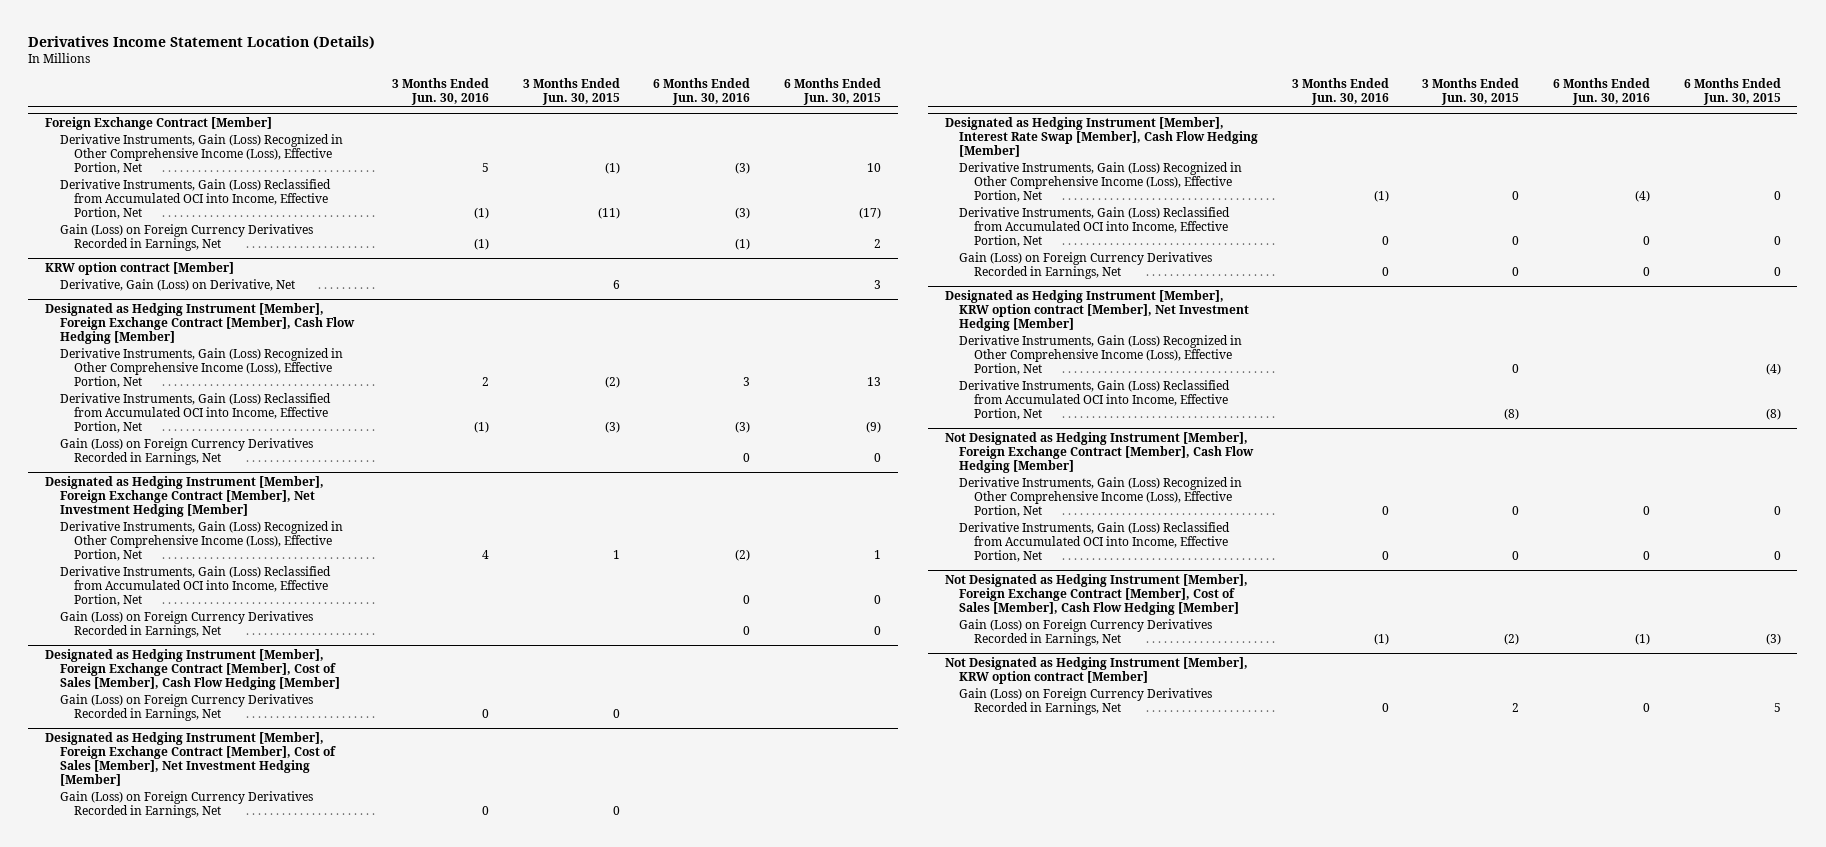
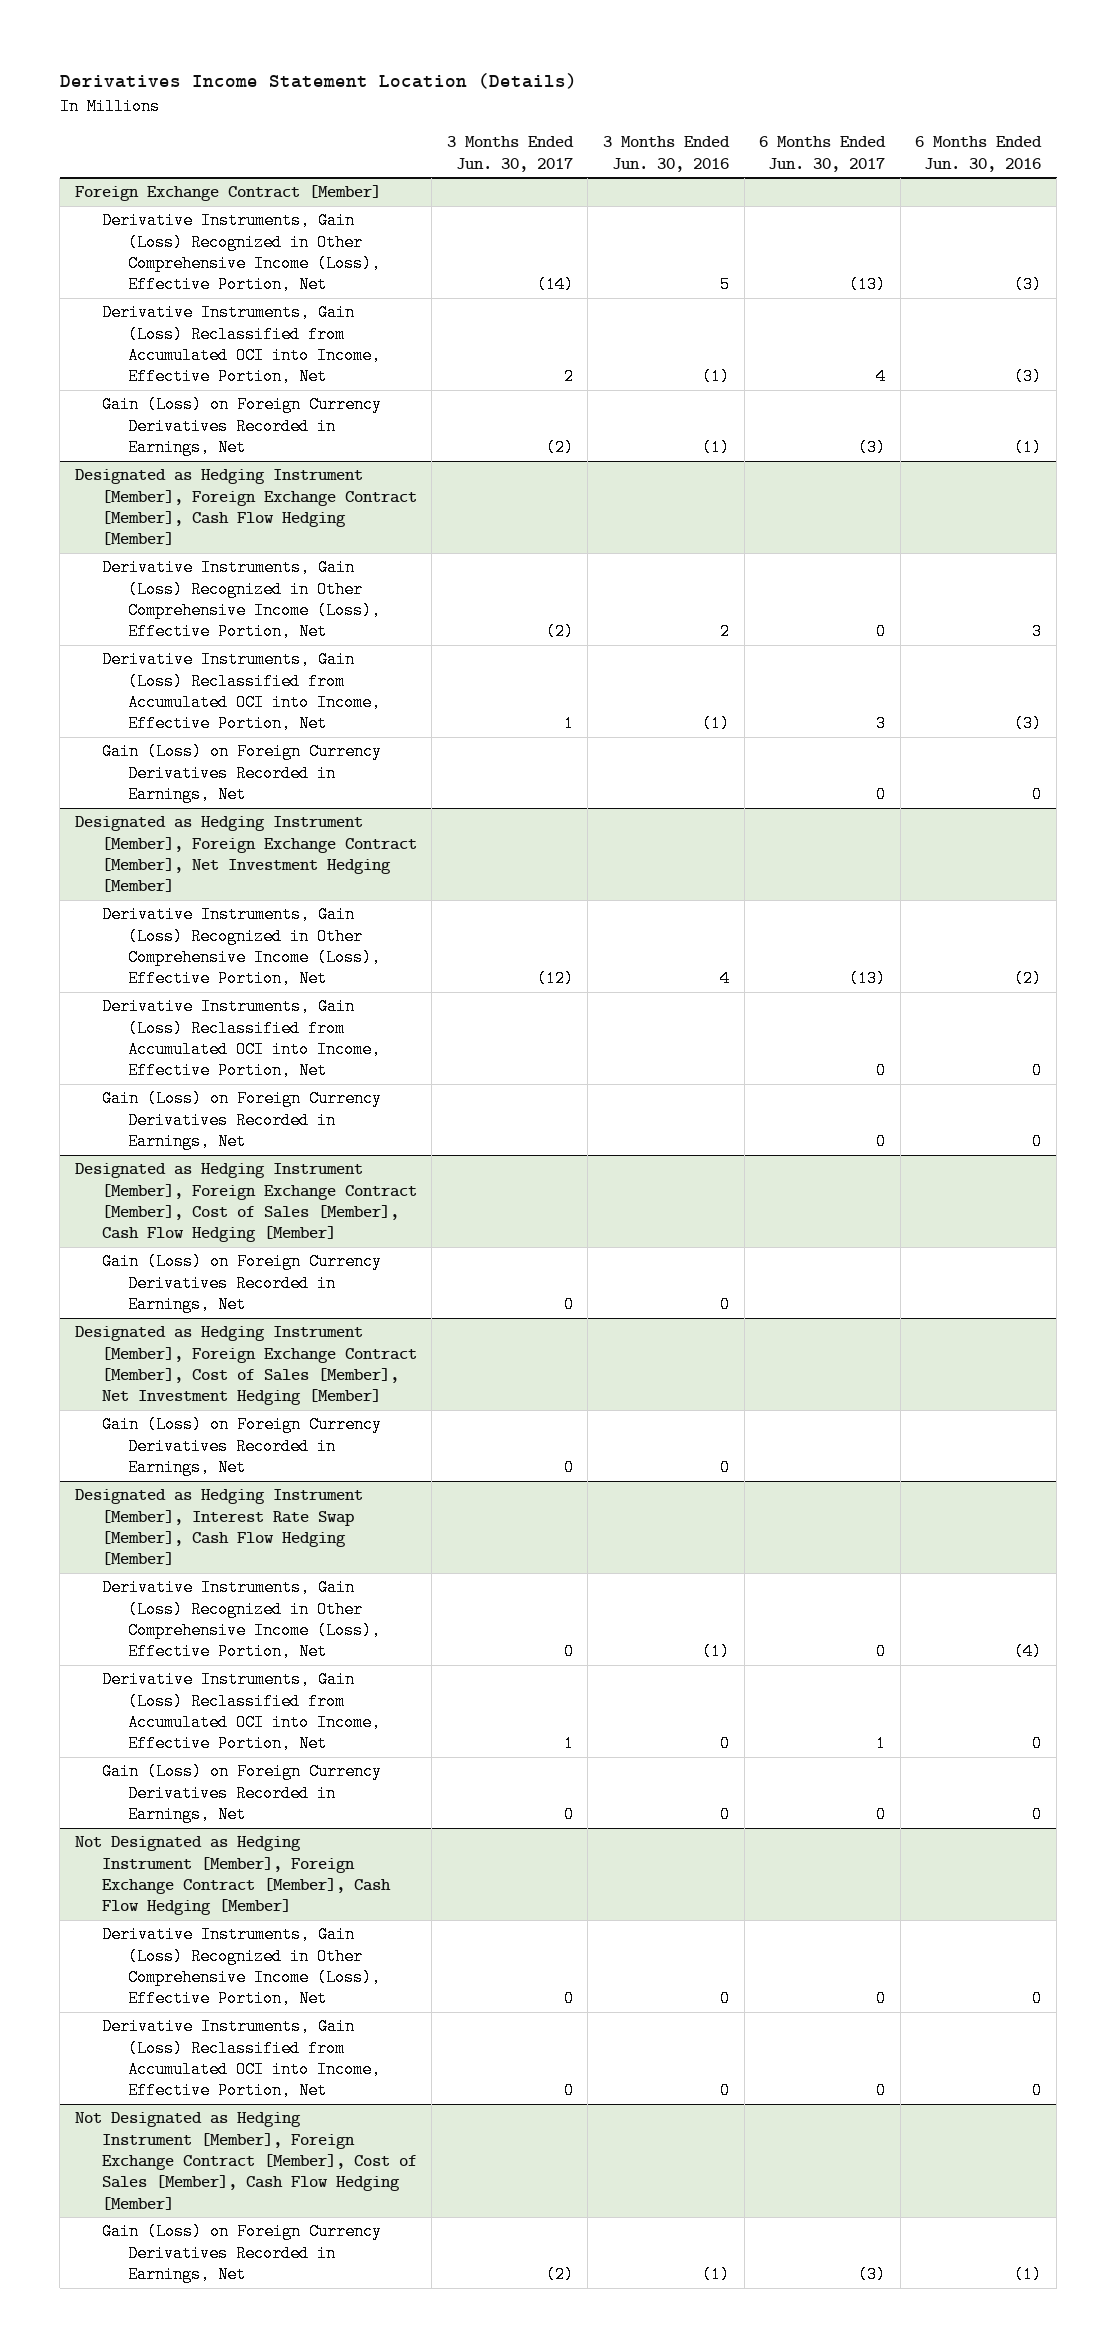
- | 3 Months Ended Jun. 30, 2016 | 3 Months Ended Jun. 30, 2015 | 6 Months Ended Jun. 30, 2016 | 6 Months Ended Jun. 30, 2015
+ | 3 Months Ended Jun. 30, 2017 | 3 Months Ended Jun. 30, 2016 | 6 Months Ended Jun. 30, 2017 | 6 Months Ended Jun. 30, 2016
- KRW option contract [Member]
- Derivative, Gain (Loss) on Derivative, Net | | 6 | | 3
- Designated as Hedging Instrument [Member], KRW option contract [Member], Net Investment Hedging [Member]
- Derivative Instruments, Gain (Loss) Recognized in Other Comprehensive Income (Loss), Effective Portion, Net | | 0 | | (4)
- Derivative Instruments, Gain (Loss) Reclassified from Accumulated OCI into Income, Effective Portion, Net | | (8) | | (8)
- Not Designated as Hedging Instrument [Member], KRW option contract [Member]
- Gain (Loss) on Foreign Currency Derivatives Recorded in Earnings, Net | 0 | 2 | 0 | 5

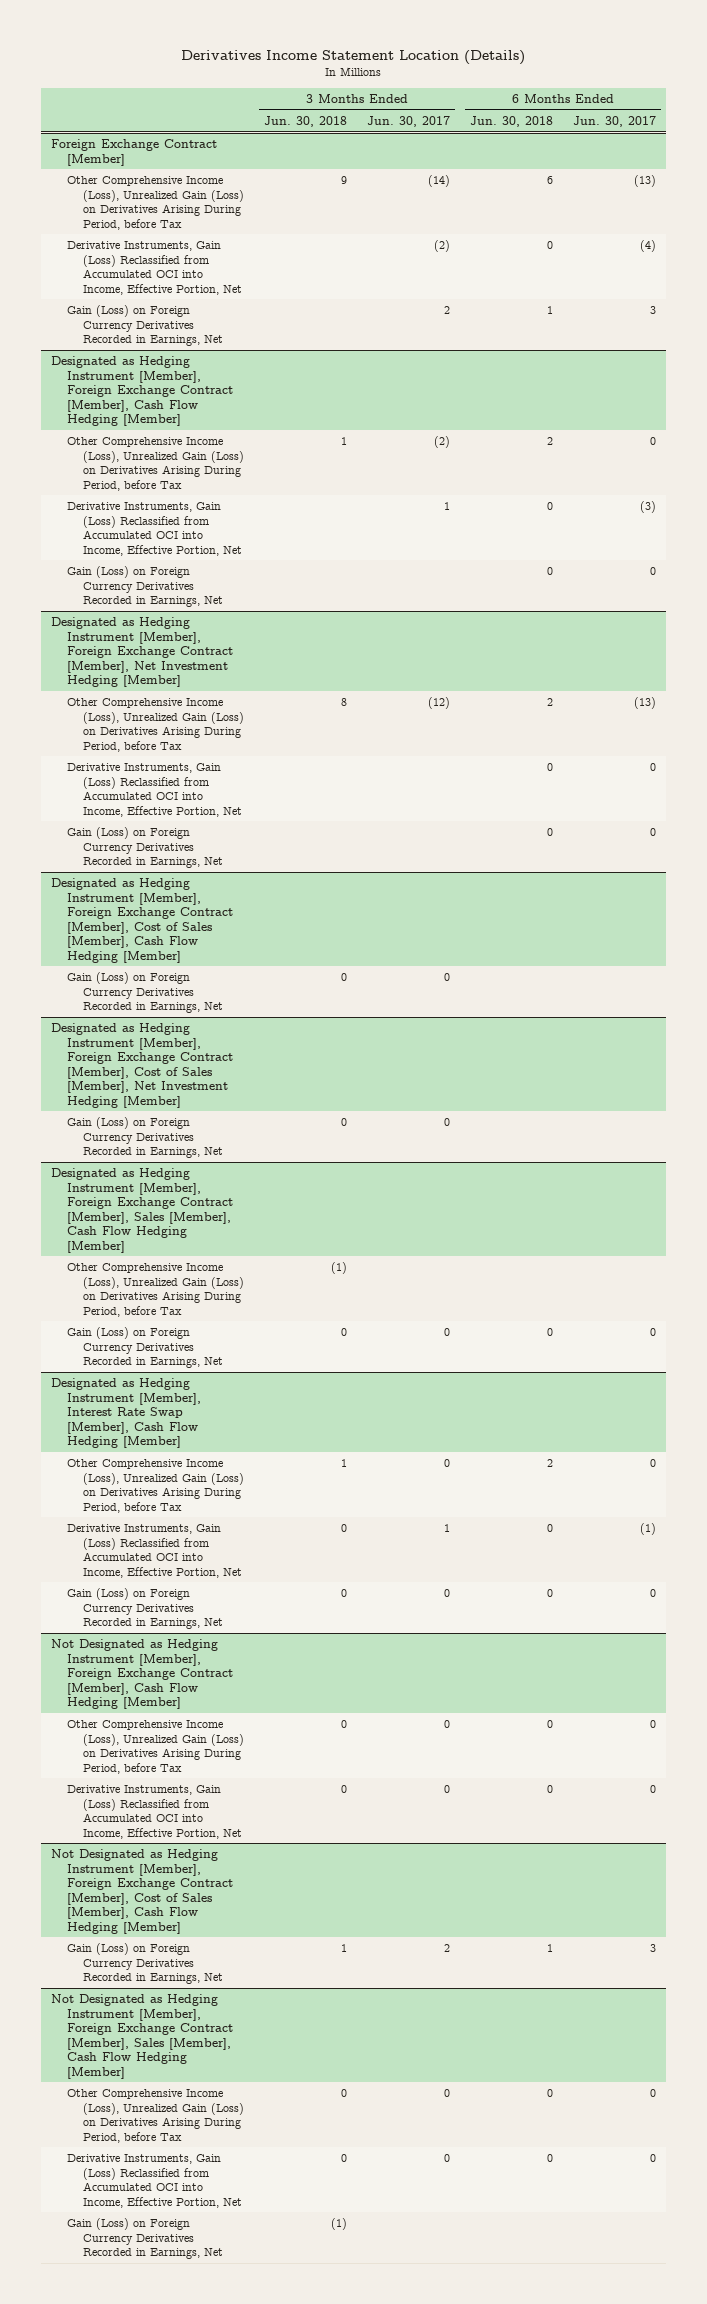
- | 3 Months Ended Jun. 30, 2017 | 3 Months Ended Jun. 30, 2016 | 6 Months Ended Jun. 30, 2017 | 6 Months Ended Jun. 30, 2016
+ | 3 Months Ended Jun. 30, 2018 | 3 Months Ended Jun. 30, 2017 | 6 Months Ended Jun. 30, 2018 | 6 Months Ended Jun. 30, 2017
@ Foreign Exchange Contract [Member]
- Derivative Instruments, Gain (Loss) Recognized in Other Comprehensive Income (Loss), Effective Portion, Net | (14) | 5 | (13) | (3)
- Derivative Instruments, Gain (Loss) Reclassified from Accumulated OCI into Income, Effective Portion, Net | 2 | (1) | 4 | (3)
- Gain (Loss) on Foreign Currency Derivatives Recorded in Earnings, Net | (2) | (1) | (3) | (1)
+ Other Comprehensive Income (Loss), Unrealized Gain (Loss) on Derivatives Arising During Period, before Tax | 9 | (14) | 6 | (13)
+ Derivative Instruments, Gain (Loss) Reclassified from Accumulated OCI into Income, Effective Portion, Net | | (2) | 0 | (4)
+ Gain (Loss) on Foreign Currency Derivatives Recorded in Earnings, Net | | 2 | 1 | 3
@ Designated as Hedging Instrument [Member], Foreign Exchange Contract [Member], Cash Flow Hedging [Member]
- Derivative Instruments, Gain (Loss) Recognized in Other Comprehensive Income (Loss), Effective Portion, Net | (2) | 2 | 0 | 3
- Derivative Instruments, Gain (Loss) Reclassified from Accumulated OCI into Income, Effective Portion, Net | 1 | (1) | 3 | (3)
+ Other Comprehensive Income (Loss), Unrealized Gain (Loss) on Derivatives Arising During Period, before Tax | 1 | (2) | 2 | 0
+ Derivative Instruments, Gain (Loss) Reclassified from Accumulated OCI into Income, Effective Portion, Net | | 1 | 0 | (3)
@ Designated as Hedging Instrument [Member], Foreign Exchange Contract [Member], Net Investment Hedging [Member]
- Derivative Instruments, Gain (Loss) Recognized in Other Comprehensive Income (Loss), Effective Portion, Net | (12) | 4 | (13) | (2)
+ Other Comprehensive Income (Loss), Unrealized Gain (Loss) on Derivatives Arising During Period, before Tax | 8 | (12) | 2 | (13)
+ Designated as Hedging Instrument [Member], Foreign Exchange Contract [Member], Sales [Member], Cash Flow Hedging [Member]
+ Other Comprehensive Income (Loss), Unrealized Gain (Loss) on Derivatives Arising During Period, before Tax | (1) | | |
+ Gain (Loss) on Foreign Currency Derivatives Recorded in Earnings, Net | 0 | 0 | 0 | 0
@ Designated as Hedging Instrument [Member], Interest Rate Swap [Member], Cash Flow Hedging [Member]
- Derivative Instruments, Gain (Loss) Recognized in Other Comprehensive Income (Loss), Effective Portion, Net | 0 | (1) | 0 | (4)
- Derivative Instruments, Gain (Loss) Reclassified from Accumulated OCI into Income, Effective Portion, Net | 1 | 0 | 1 | 0
+ Other Comprehensive Income (Loss), Unrealized Gain (Loss) on Derivatives Arising During Period, before Tax | 1 | 0 | 2 | 0
+ Derivative Instruments, Gain (Loss) Reclassified from Accumulated OCI into Income, Effective Portion, Net | 0 | 1 | 0 | (1)
@ Not Designated as Hedging Instrument [Member], Foreign Exchange Contract [Member], Cash Flow Hedging [Member]
- Derivative Instruments, Gain (Loss) Recognized in Other Comprehensive Income (Loss), Effective Portion, Net | 0 | 0 | 0 | 0
+ Other Comprehensive Income (Loss), Unrealized Gain (Loss) on Derivatives Arising During Period, before Tax | 0 | 0 | 0 | 0
@ Not Designated as Hedging Instrument [Member], Foreign Exchange Contract [Member], Cost of Sales [Member], Cash Flow Hedging [Member]
- Gain (Loss) on Foreign Currency Derivatives Recorded in Earnings, Net | (2) | (1) | (3) | (1)
+ Gain (Loss) on Foreign Currency Derivatives Recorded in Earnings, Net | 1 | 2 | 1 | 3
+ Not Designated as Hedging Instrument [Member], Foreign Exchange Contract [Member], Sales [Member], Cash Flow Hedging [Member]
+ Other Comprehensive Income (Loss), Unrealized Gain (Loss) on Derivatives Arising During Period, before Tax | 0 | 0 | 0 | 0
+ Derivative Instruments, Gain (Loss) Reclassified from Accumulated OCI into Income, Effective Portion, Net | 0 | 0 | 0 | 0
+ Gain (Loss) on Foreign Currency Derivatives Recorded in Earnings, Net | (1) | | |

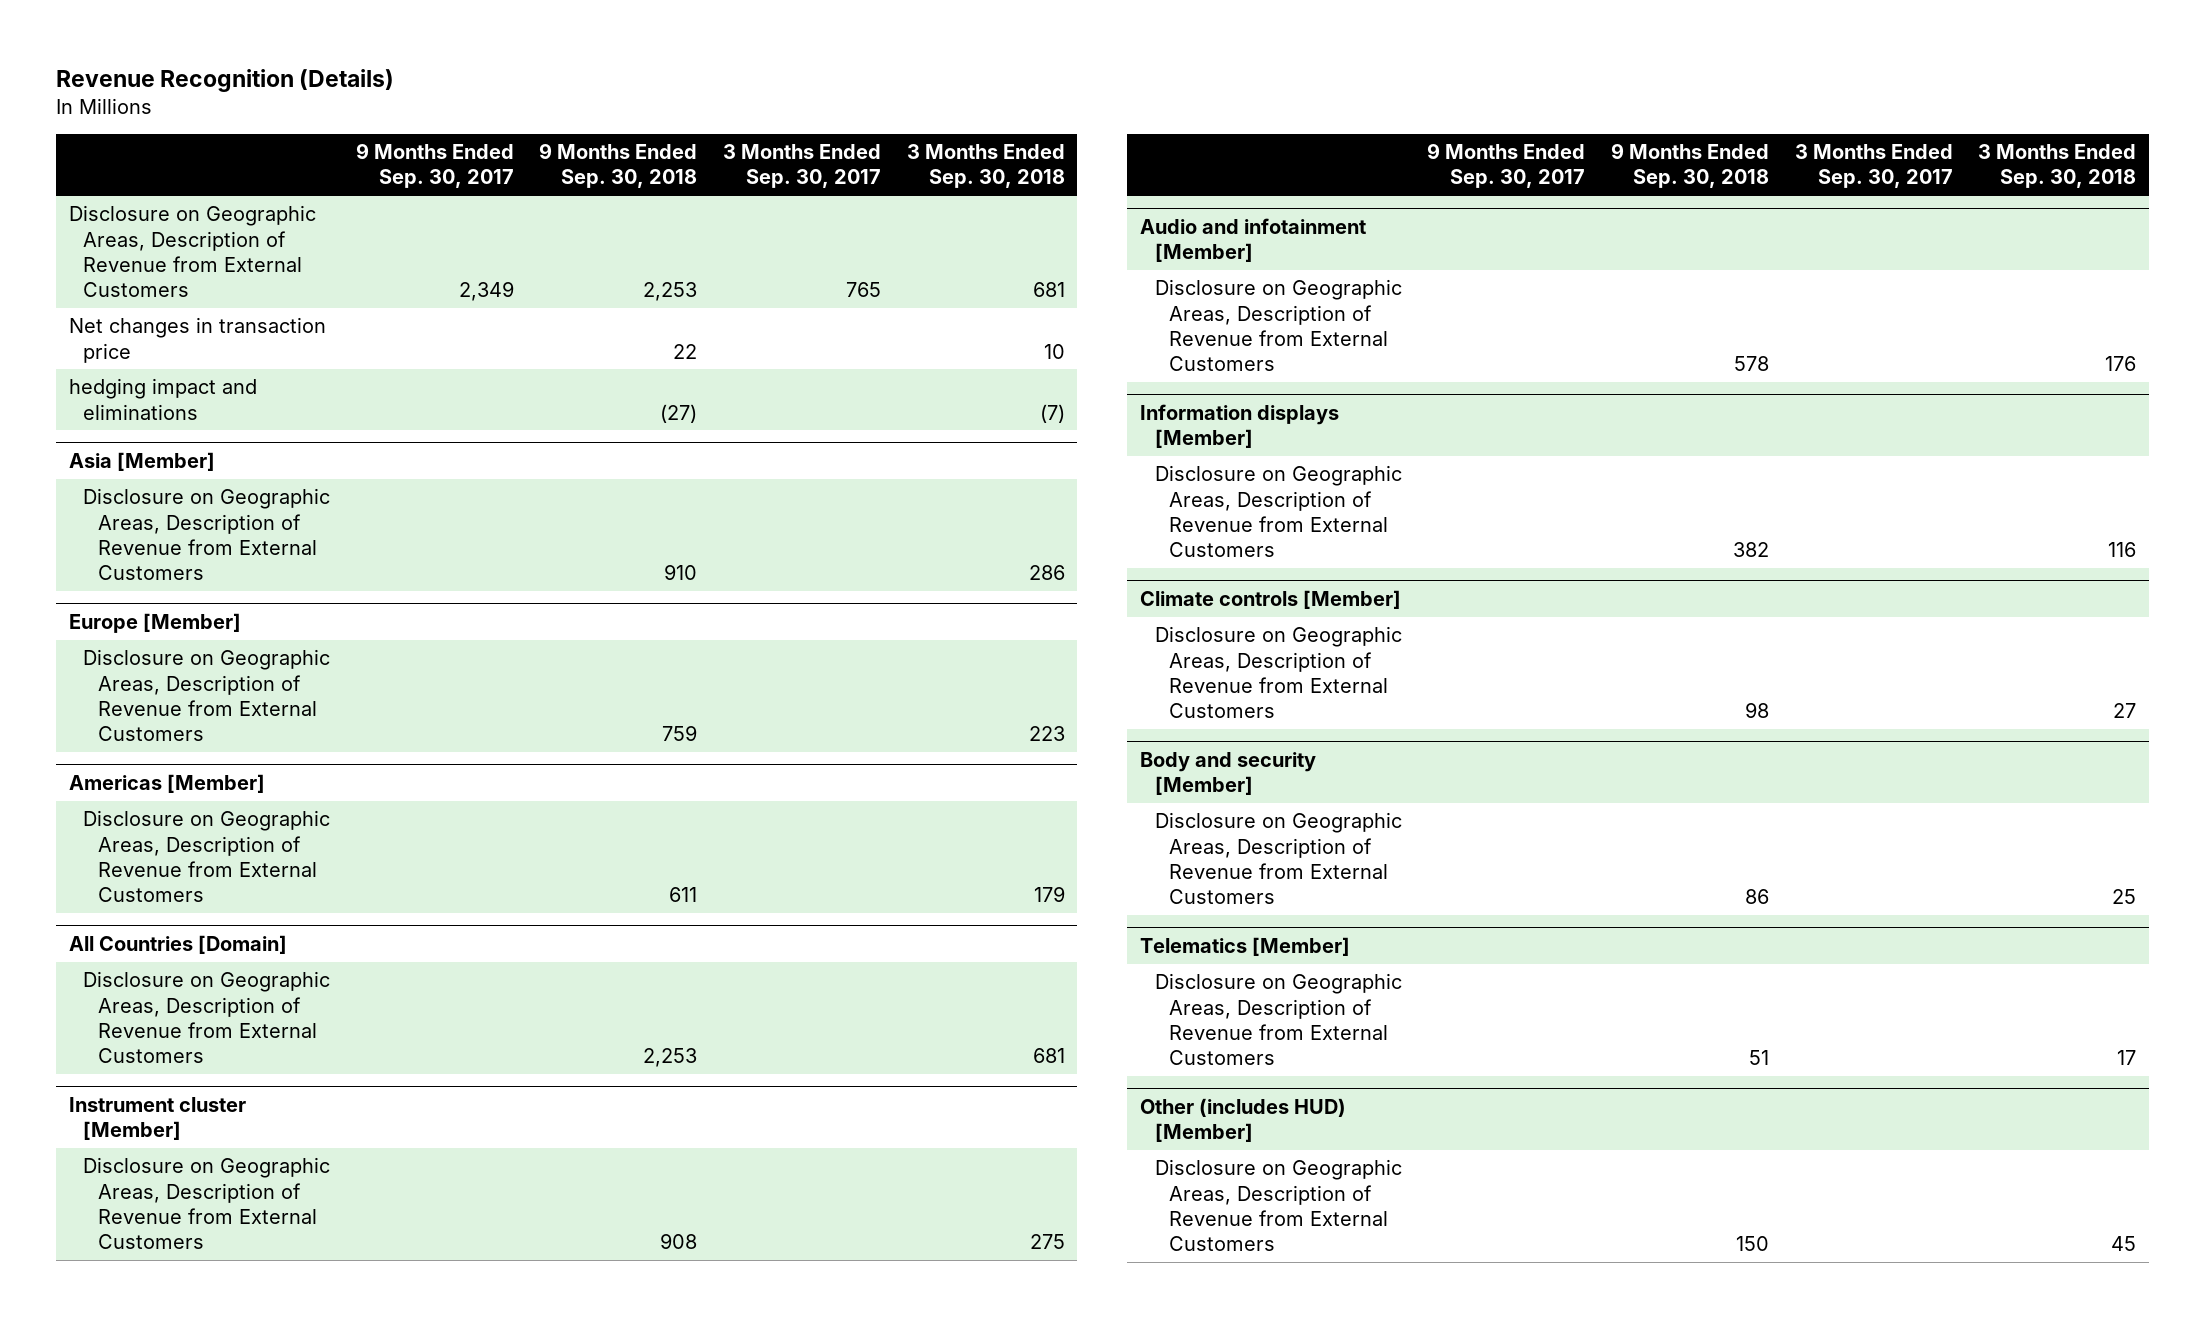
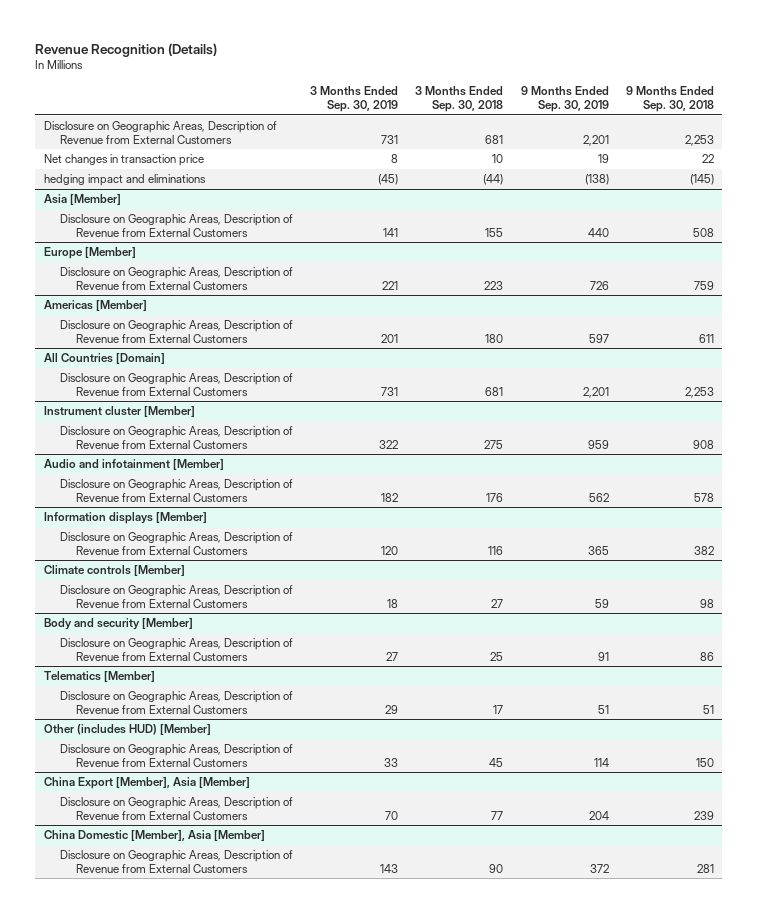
- | 9 Months Ended Sep. 30, 2017 | 9 Months Ended Sep. 30, 2018 | 3 Months Ended Sep. 30, 2017 | 3 Months Ended Sep. 30, 2018
+ | 3 Months Ended Sep. 30, 2019 | 3 Months Ended Sep. 30, 2018 | 9 Months Ended Sep. 30, 2019 | 9 Months Ended Sep. 30, 2018
- hedging impact and eliminations | | (27) | | (7)
+ hedging impact and eliminations | (45) | (44) | (138) | (145)
@ Asia [Member]
- Disclosure on Geographic Areas, Description of Revenue from External Customers | | 910 | | 286
+ Disclosure on Geographic Areas, Description of Revenue from External Customers | 141 | 155 | 440 | 508
@ Americas [Member]
- Disclosure on Geographic Areas, Description of Revenue from External Customers | | 611 | | 179
+ Disclosure on Geographic Areas, Description of Revenue from External Customers | 201 | 180 | 597 | 611
+ China Export [Member], Asia [Member]
+ Disclosure on Geographic Areas, Description of Revenue from External Customers | 70 | 77 | 204 | 239
+ China Domestic [Member], Asia [Member]
+ Disclosure on Geographic Areas, Description of Revenue from External Customers | 143 | 90 | 372 | 281

